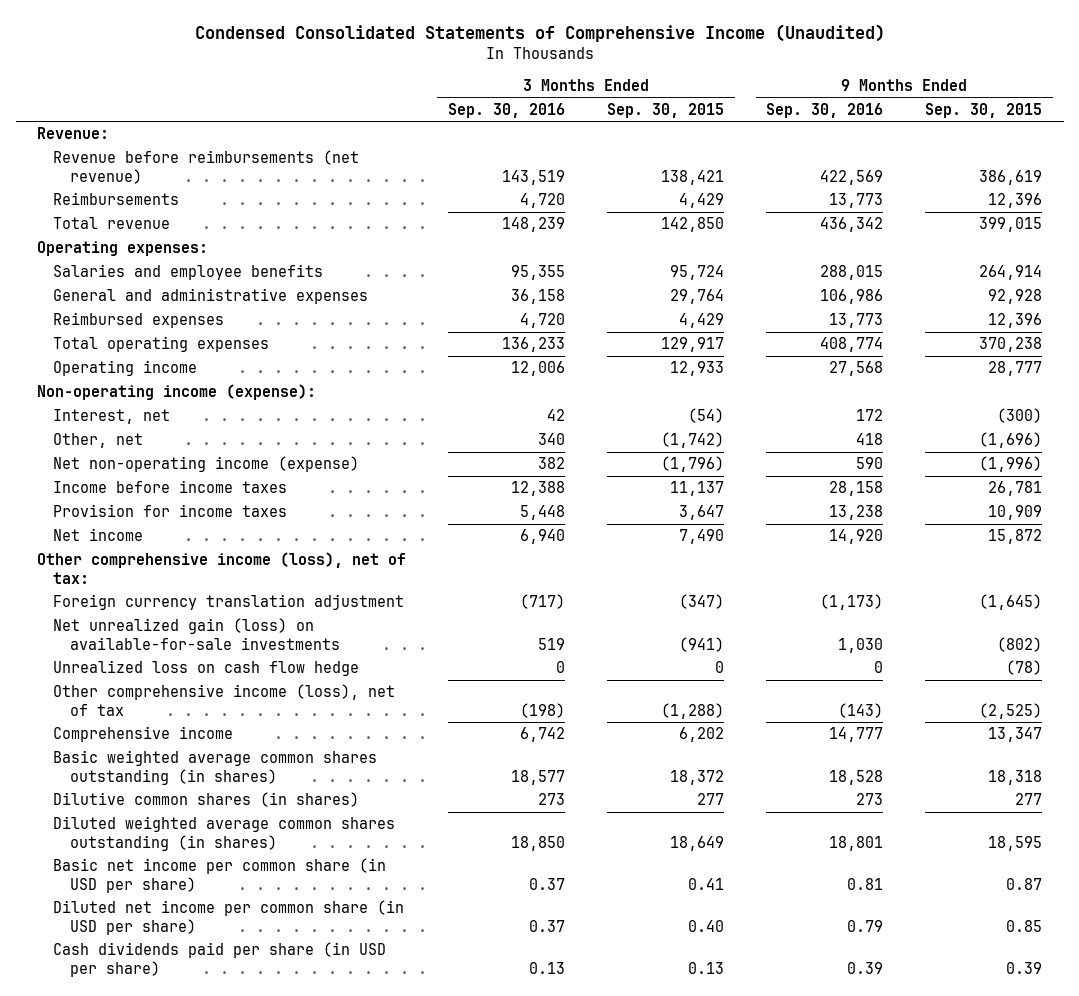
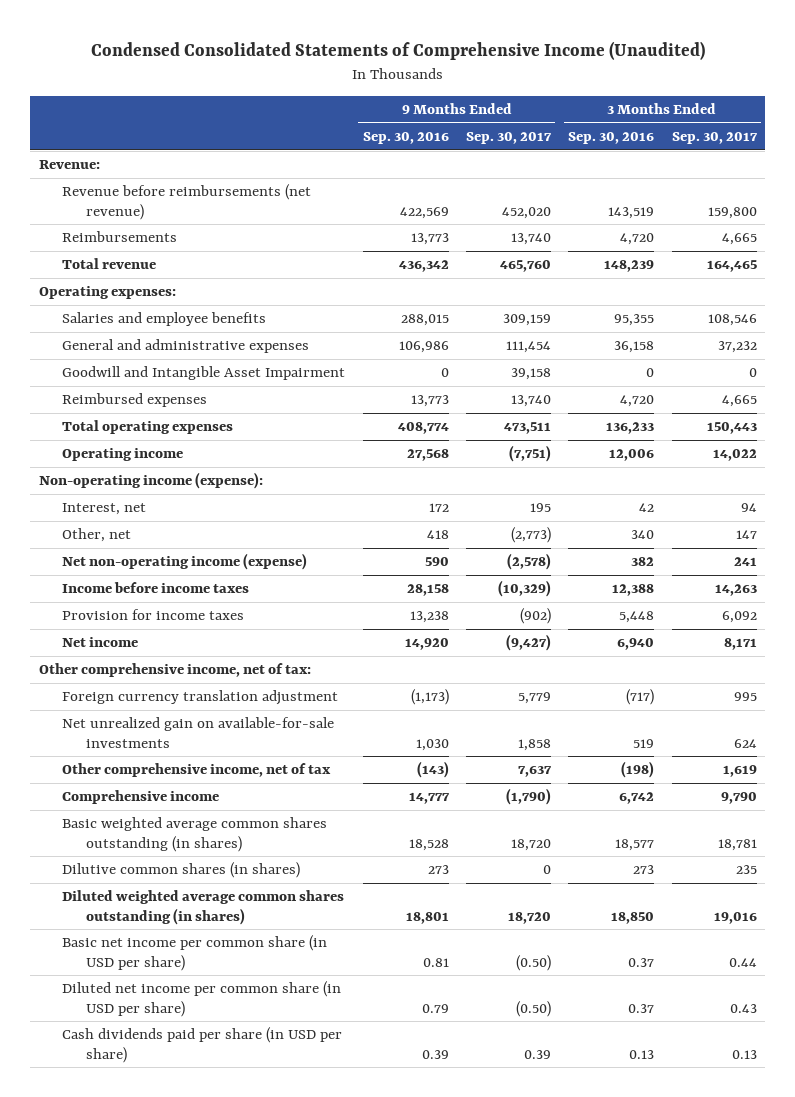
- | 3 Months Ended Sep. 30, 2016 | 3 Months Ended Sep. 30, 2015 | 9 Months Ended Sep. 30, 2016 | 9 Months Ended Sep. 30, 2015
+ | 9 Months Ended Sep. 30, 2016 | 9 Months Ended Sep. 30, 2017 | 3 Months Ended Sep. 30, 2016 | 3 Months Ended Sep. 30, 2017
+ Goodwill and Intangible Asset Impairment | 0 | 39,158 | 0 | 0
- Other comprehensive income (loss), net of tax:
+ Other comprehensive income, net of tax:
- Net unrealized gain (loss) on available-for-sale investments | 519 | (941) | 1,030 | (802)
- Unrealized loss on cash flow hedge | 0 | 0 | 0 | (78)
- Other comprehensive income (loss), net of tax | (198) | (1,288) | (143) | (2,525)
+ Net unrealized gain on available-for-sale investments | 1,030 | 1,858 | 519 | 624
+ Other comprehensive income, net of tax | (143) | 7,637 | (198) | 1,619

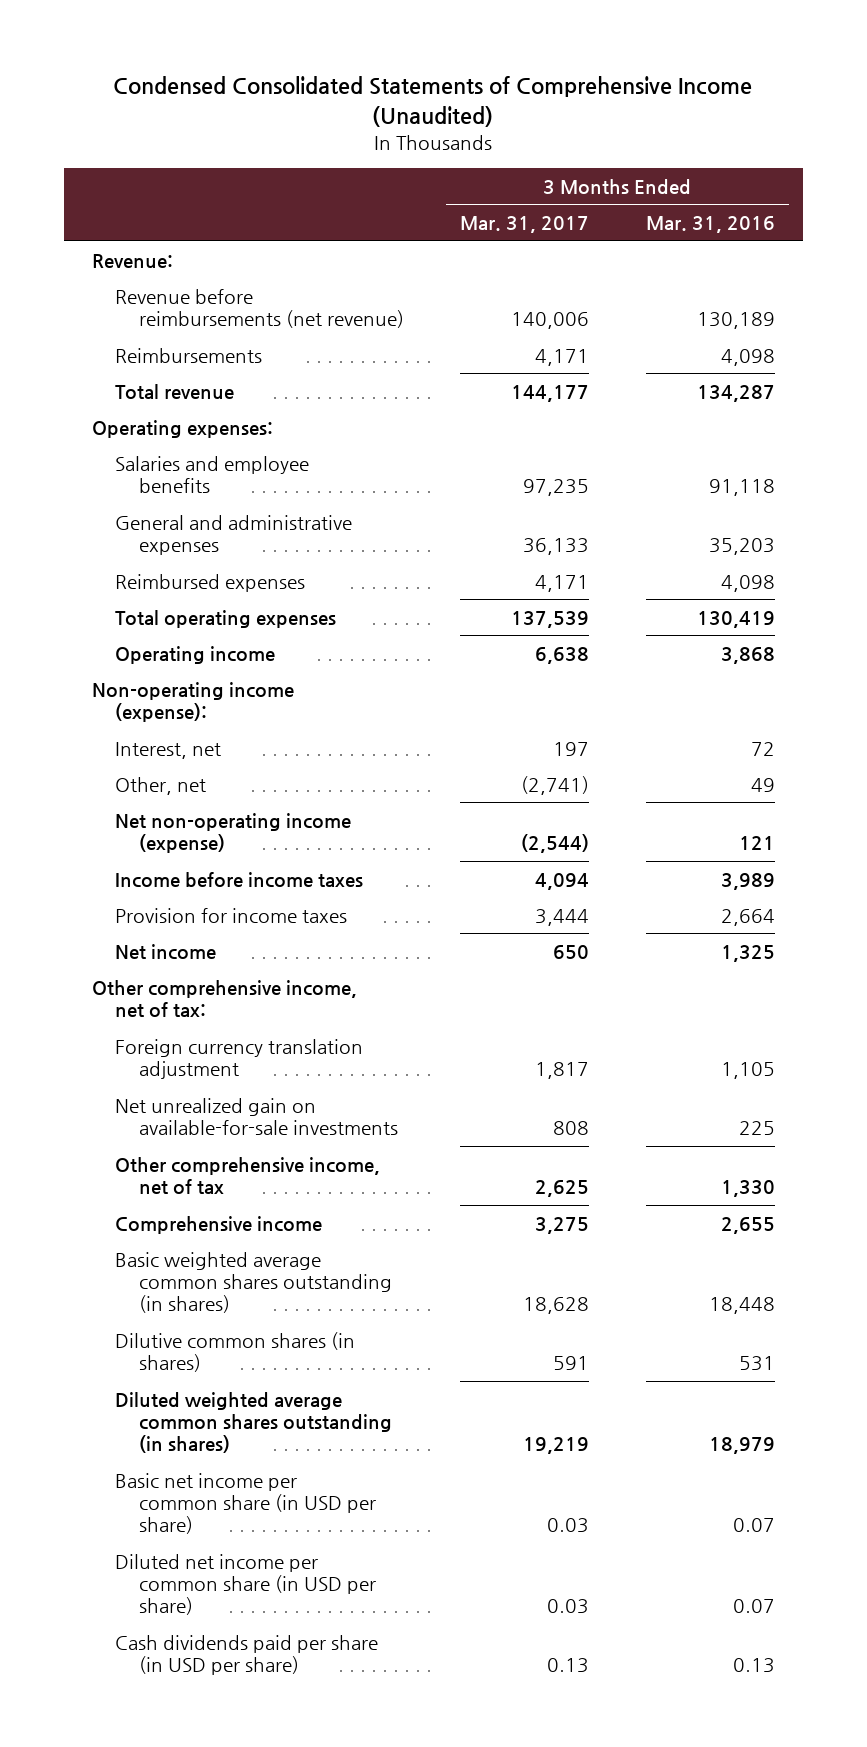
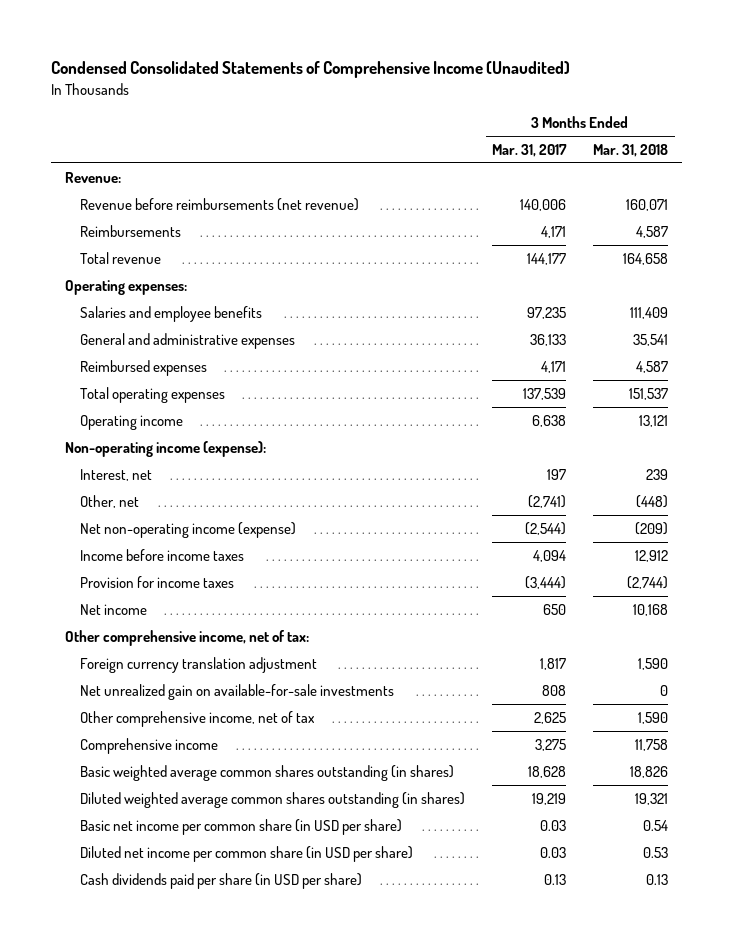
- | 3 Months Ended Mar. 31, 2017 | 3 Months Ended Mar. 31, 2016
+ | 3 Months Ended Mar. 31, 2017 | 3 Months Ended Mar. 31, 2018
- Provision for income taxes | 3,444 | 2,664
+ Provision for income taxes | (3,444) | (2,744)
- Dilutive common shares (in shares) | 591 | 531

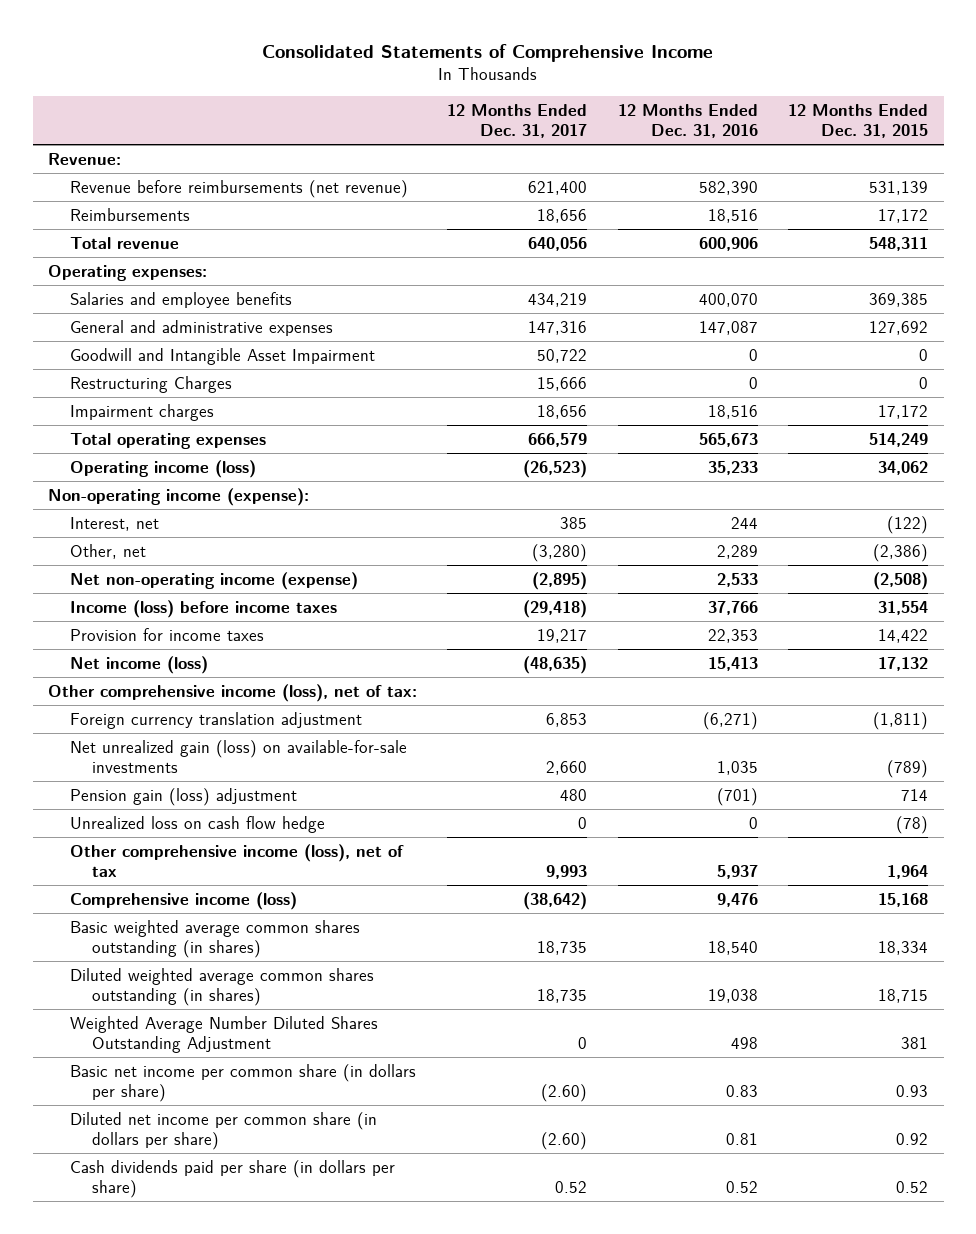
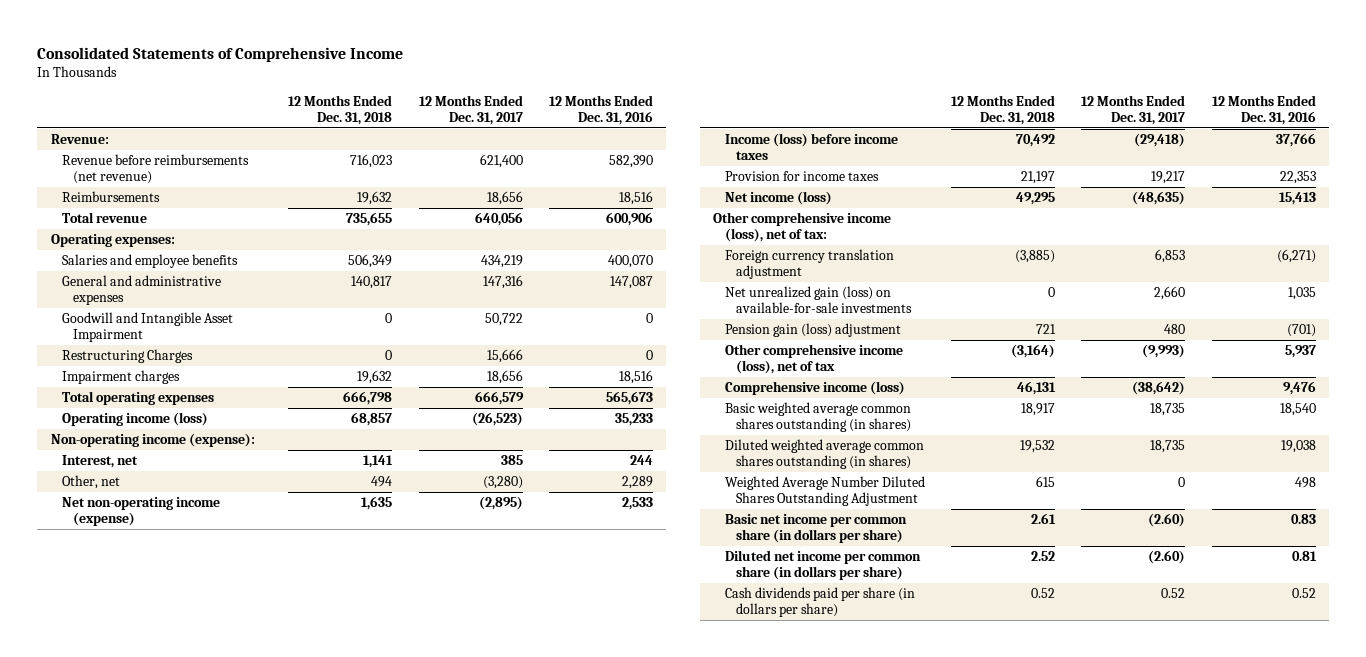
- | 12 Months Ended Dec. 31, 2017 | 12 Months Ended Dec. 31, 2016 | 12 Months Ended Dec. 31, 2015
+ | 12 Months Ended Dec. 31, 2018 | 12 Months Ended Dec. 31, 2017 | 12 Months Ended Dec. 31, 2016
- Unrealized loss on cash flow hedge | 0 | 0 | (78)
- Other comprehensive income (loss), net of tax | 9,993 | 5,937 | 1,964
+ Other comprehensive income (loss), net of tax | (3,164) | (9,993) | 5,937

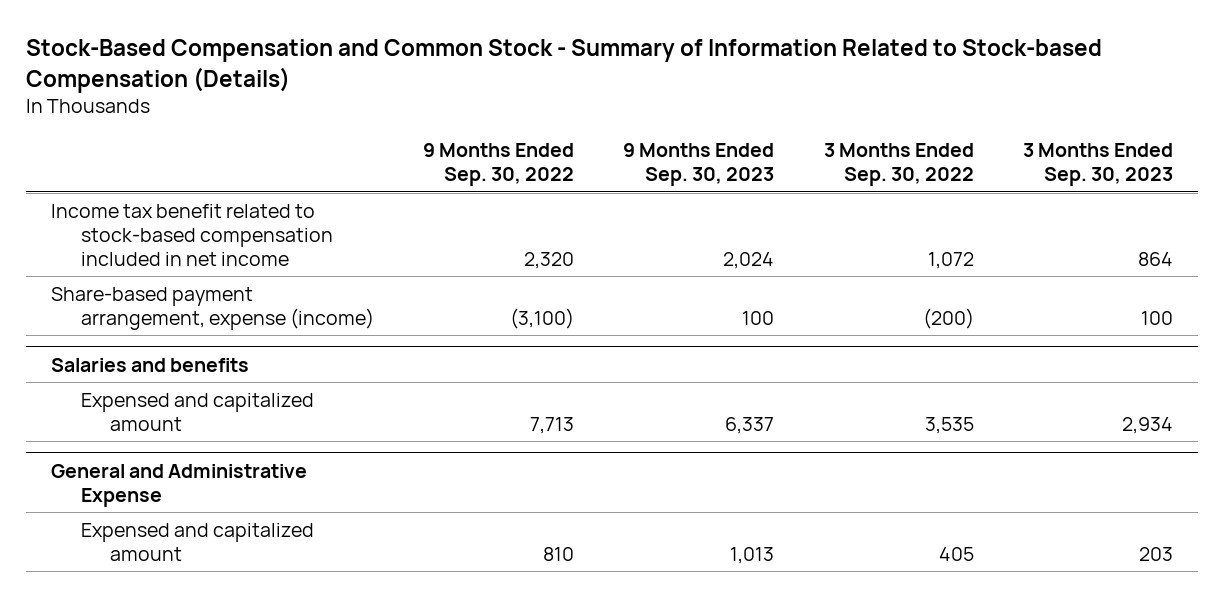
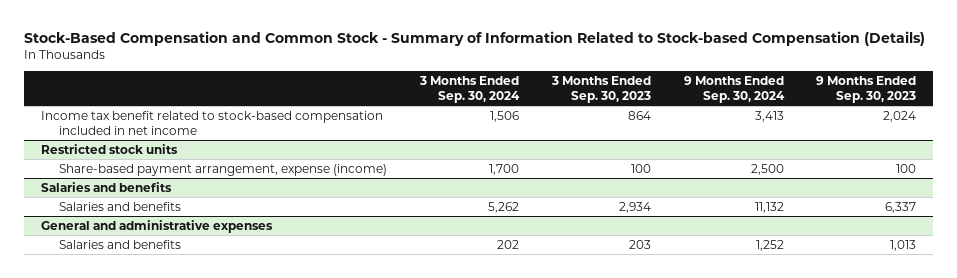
- | 9 Months Ended Sep. 30, 2022 | 9 Months Ended Sep. 30, 2023 | 3 Months Ended Sep. 30, 2022 | 3 Months Ended Sep. 30, 2023
+ | 3 Months Ended Sep. 30, 2024 | 3 Months Ended Sep. 30, 2023 | 9 Months Ended Sep. 30, 2024 | 9 Months Ended Sep. 30, 2023
+ Restricted stock units
@ Salaries and benefits
- Expensed and capitalized amount | 7,713 | 6,337 | 3,535 | 2,934
- General and Administrative Expense
- Expensed and capitalized amount | 810 | 1,013 | 405 | 203
@ Salaries and benefits
+ Salaries and benefits | 5,262 | 2,934 | 11,132 | 6,337
+ General and administrative expenses
+ Salaries and benefits | 202 | 203 | 1,252 | 1,013

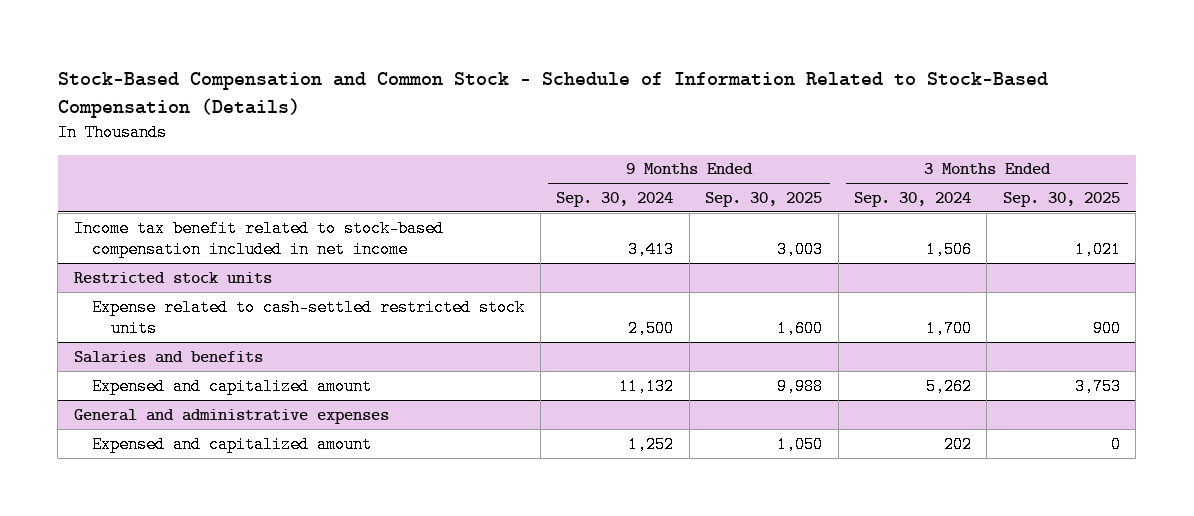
- Stock-Based Compensation and Common Stock - Summary of Information Related to Stock-based Compensation (Details)
+ Stock-Based Compensation and Common Stock - Schedule of Information Related to Stock-Based Compensation (Details)
- | 3 Months Ended Sep. 30, 2024 | 3 Months Ended Sep. 30, 2023 | 9 Months Ended Sep. 30, 2024 | 9 Months Ended Sep. 30, 2023
+ | 9 Months Ended Sep. 30, 2024 | 9 Months Ended Sep. 30, 2025 | 3 Months Ended Sep. 30, 2024 | 3 Months Ended Sep. 30, 2025
@ Restricted stock units
- Share-based payment arrangement, expense (income) | 1,700 | 100 | 2,500 | 100
+ Expense related to cash-settled restricted stock units | 2,500 | 1,600 | 1,700 | 900
@ Salaries and benefits
- Salaries and benefits | 5,262 | 2,934 | 11,132 | 6,337
+ Expensed and capitalized amount | 11,132 | 9,988 | 5,262 | 3,753
@ General and administrative expenses
- Salaries and benefits | 202 | 203 | 1,252 | 1,013
+ Expensed and capitalized amount | 1,252 | 1,050 | 202 | 0

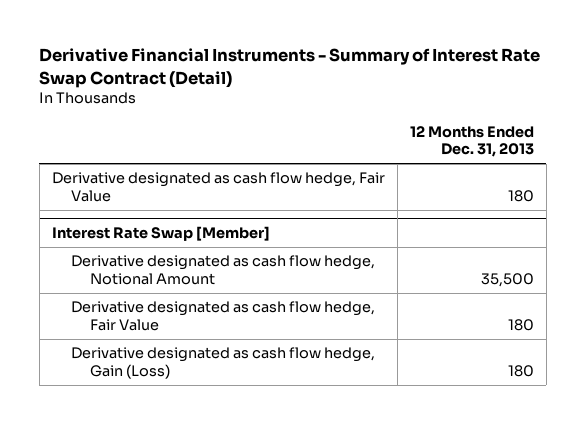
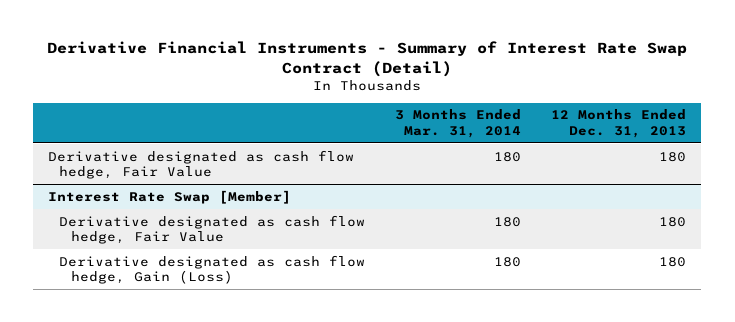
- | 12 Months Ended Dec. 31, 2013
+ | 3 Months Ended Mar. 31, 2014 | 12 Months Ended Dec. 31, 2013
@ Interest Rate Swap [Member]
- Derivative designated as cash flow hedge, Notional Amount | 35,500

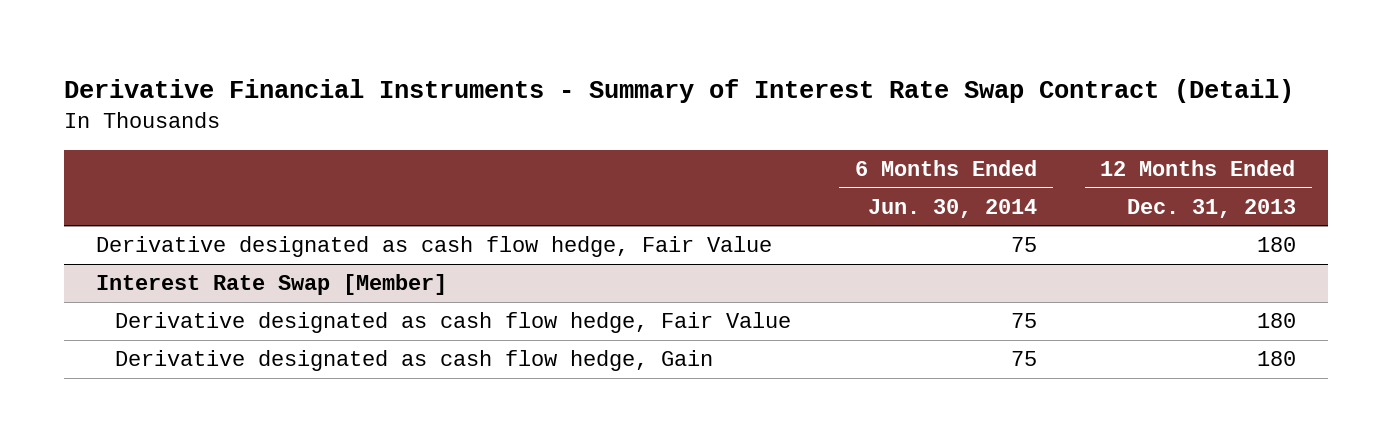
- | 3 Months Ended Mar. 31, 2014 | 12 Months Ended Dec. 31, 2013
+ | 6 Months Ended Jun. 30, 2014 | 12 Months Ended Dec. 31, 2013
@ Interest Rate Swap [Member]
- Derivative designated as cash flow hedge, Gain (Loss) | 180 | 180
+ Derivative designated as cash flow hedge, Gain | 75 | 180

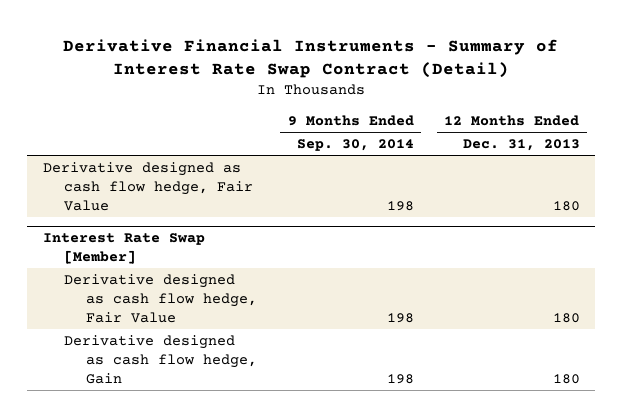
- | 6 Months Ended Jun. 30, 2014 | 12 Months Ended Dec. 31, 2013
+ | 9 Months Ended Sep. 30, 2014 | 12 Months Ended Dec. 31, 2013
- Derivative designated as cash flow hedge, Fair Value | 75 | 180
+ Derivative designed as cash flow hedge, Fair Value | 198 | 180
@ Interest Rate Swap [Member]
- Derivative designated as cash flow hedge, Fair Value | 75 | 180
- Derivative designated as cash flow hedge, Gain | 75 | 180
+ Derivative designed as cash flow hedge, Fair Value | 198 | 180
+ Derivative designed as cash flow hedge, Gain | 198 | 180

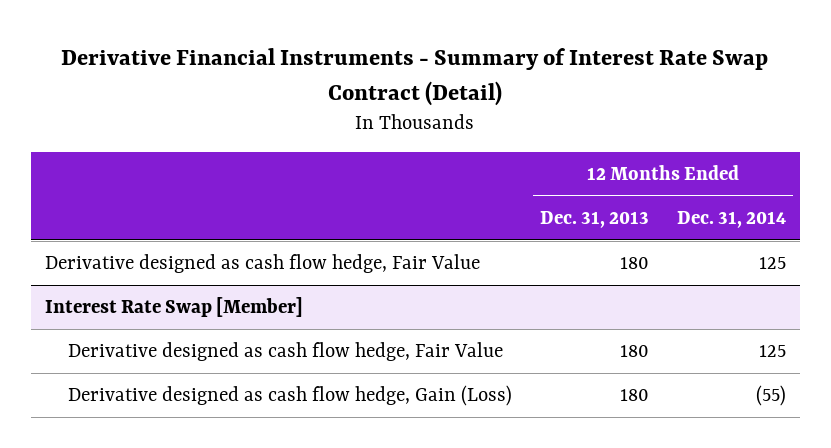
- | 9 Months Ended Sep. 30, 2014 | 12 Months Ended Dec. 31, 2013
+ | 12 Months Ended Dec. 31, 2013 | 12 Months Ended Dec. 31, 2014
@ Interest Rate Swap [Member]
- Derivative designed as cash flow hedge, Gain | 198 | 180
+ Derivative designed as cash flow hedge, Gain (Loss) | 180 | (55)

